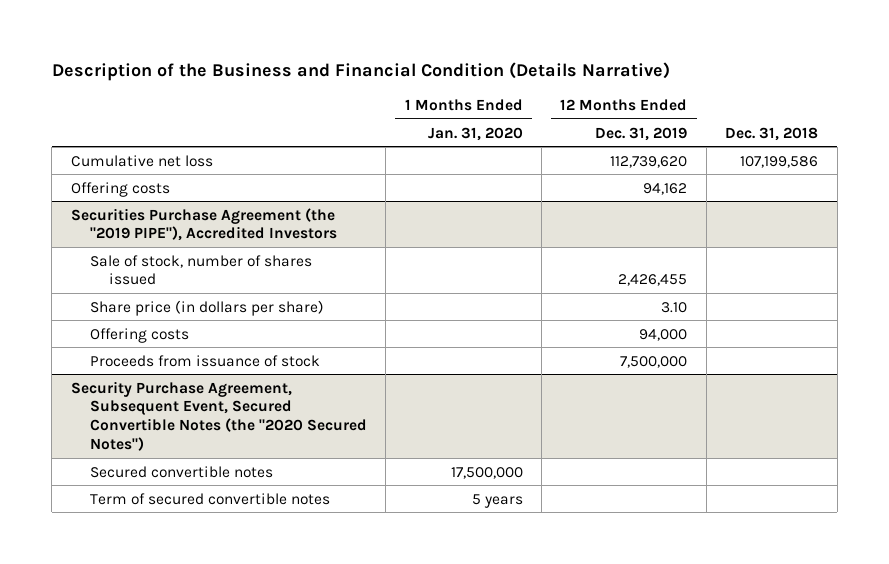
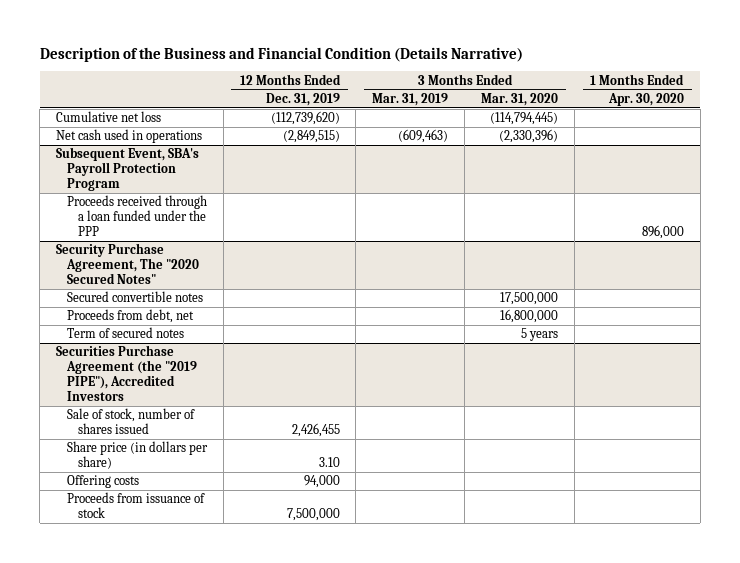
- | 1 Months Ended Jan. 31, 2020 | 12 Months Ended Dec. 31, 2019 | Dec. 31, 2018
+ | 12 Months Ended Dec. 31, 2019 | 3 Months Ended Mar. 31, 2019 | 3 Months Ended Mar. 31, 2020 | 1 Months Ended Apr. 30, 2020
- Cumulative net loss | | 112,739,620 | 107,199,586
- Offering costs | | 94,162 |
+ Cumulative net loss | (112,739,620) | | (114,794,445) |
+ Net cash used in operations | (2,849,515) | (609,463) | (2,330,396) |
+ Subsequent Event, SBA's Payroll Protection Program
+ Proceeds received through a loan funded under the PPP | | | | 896,000
+ Security Purchase Agreement, The "2020 Secured Notes"
+ Secured convertible notes | | | 17,500,000 |
+ Proceeds from debt, net | | | 16,800,000 |
+ Term of secured notes | | | 5 years |
- Security Purchase Agreement, Subsequent Event, Secured Convertible Notes (the "2020 Secured Notes")
- Secured convertible notes | 17,500,000 | |
- Term of secured convertible notes | 5 years | |

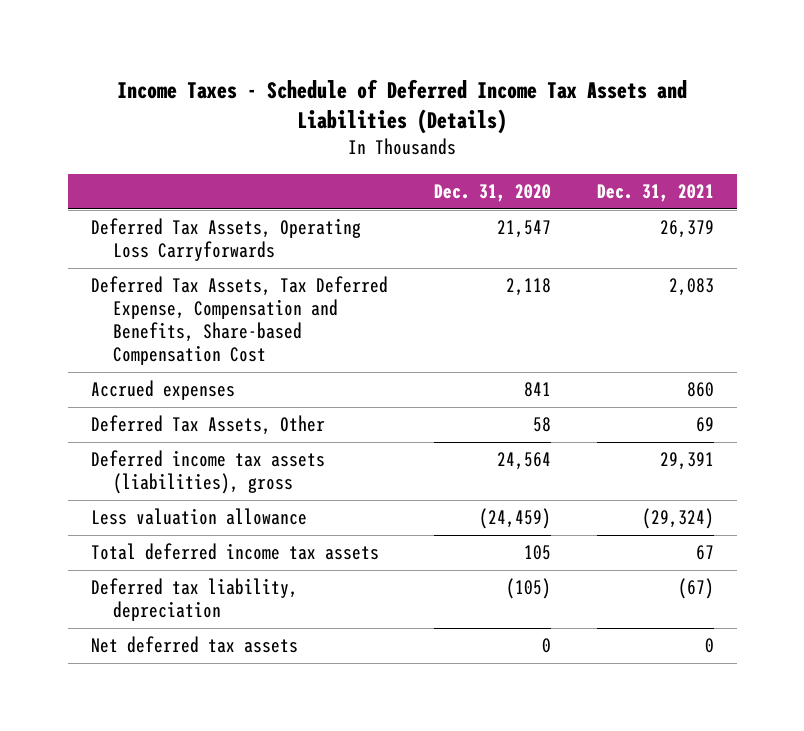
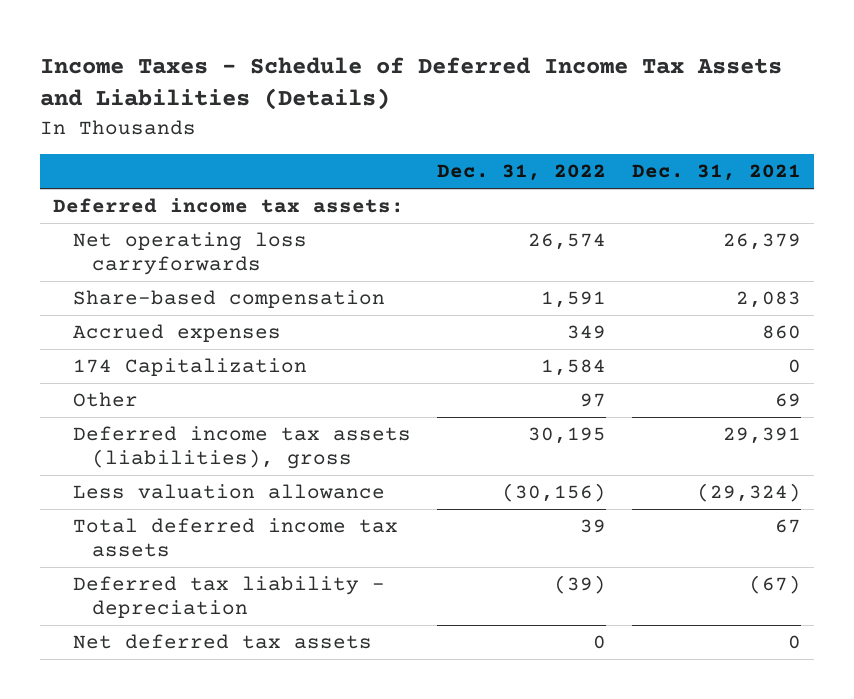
- | Dec. 31, 2020 | Dec. 31, 2021
+ | Dec. 31, 2022 | Dec. 31, 2021
- Deferred Tax Assets, Operating Loss Carryforwards | 21,547 | 26,379
- Deferred Tax Assets, Tax Deferred Expense, Compensation and Benefits, Share-based Compensation Cost | 2,118 | 2,083
+ Deferred income tax assets:
+ Net operating loss carryforwards | 26,574 | 26,379
+ Share-based compensation | 1,591 | 2,083
- Deferred Tax Assets, Other | 58 | 69
+ 174 Capitalization | 1,584 | 0
+ Other | 97 | 69
- Deferred tax liability, depreciation | (105) | (67)
+ Deferred tax liability - depreciation | (39) | (67)

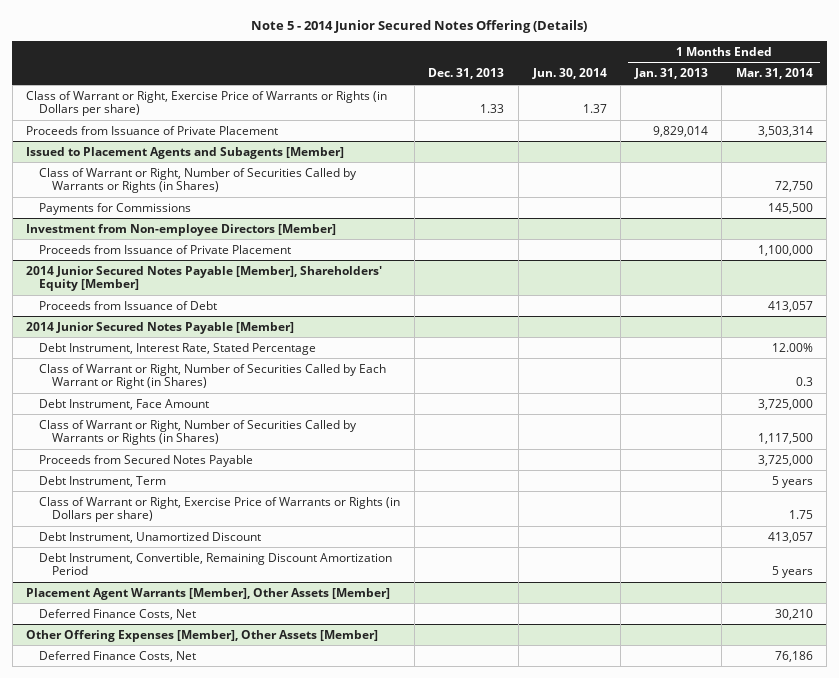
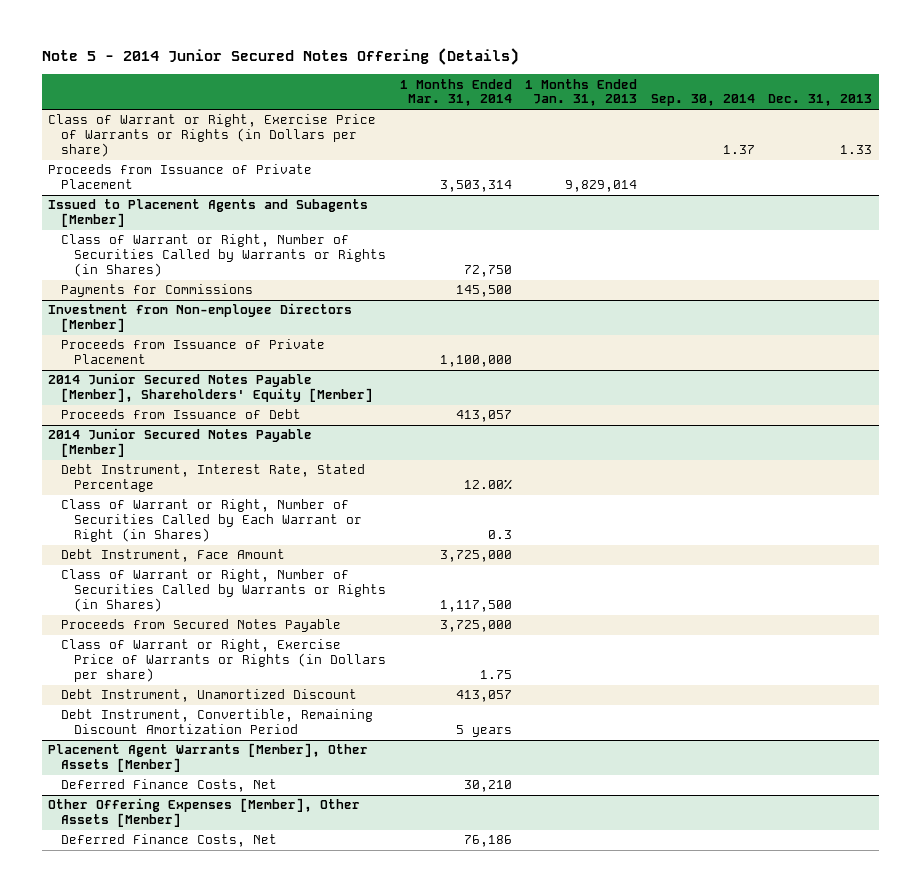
- | Dec. 31, 2013 | Jun. 30, 2014 | 1 Months Ended Jan. 31, 2013 | 1 Months Ended Mar. 31, 2014
+ | 1 Months Ended Mar. 31, 2014 | 1 Months Ended Jan. 31, 2013 | Sep. 30, 2014 | Dec. 31, 2013
@ 2014 Junior Secured Notes Payable [Member]
- Debt Instrument, Term | | | | 5 years

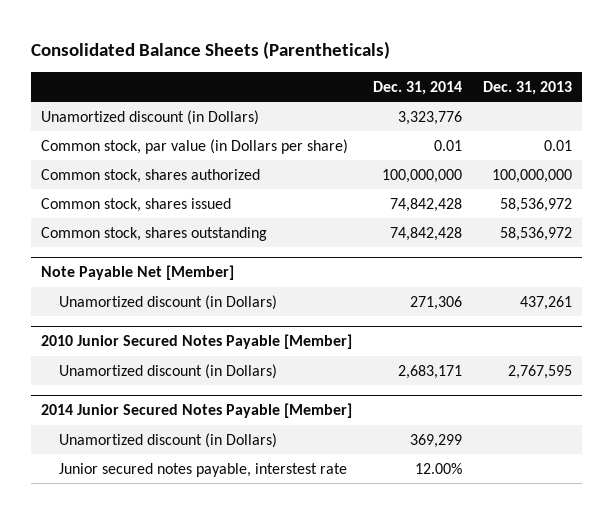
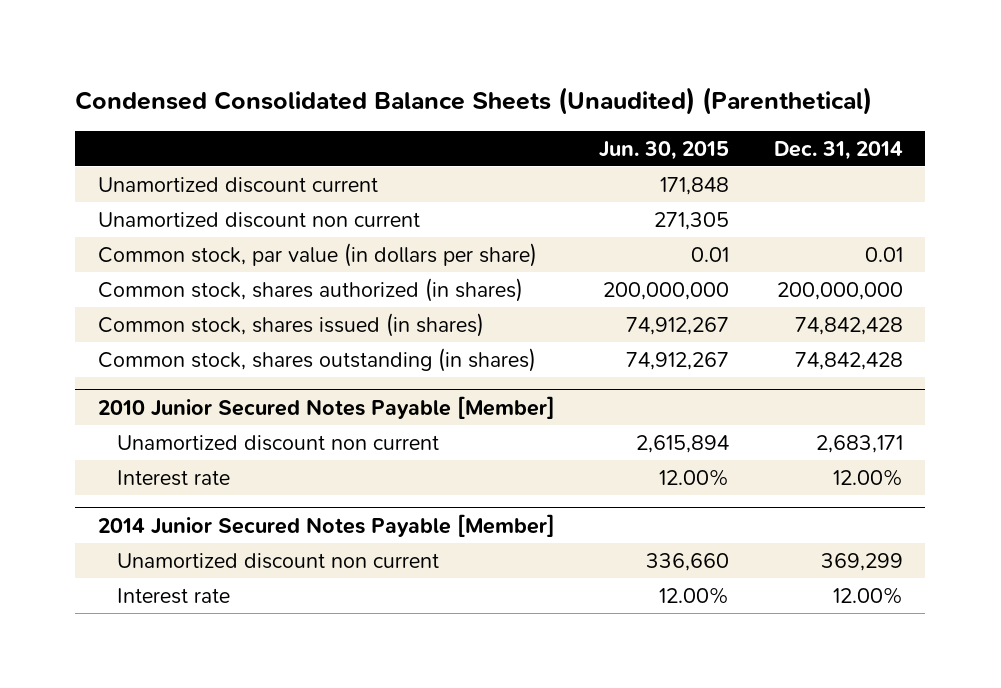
- Consolidated Balance Sheets (Parentheticals)
+ Condensed Consolidated Balance Sheets (Unaudited) (Parenthetical)
- | Dec. 31, 2014 | Dec. 31, 2013
+ | Jun. 30, 2015 | Dec. 31, 2014
- Unamortized discount (in Dollars) | 3,323,776 |
- Common stock, par value (in Dollars per share) | 0.01 | 0.01
- Common stock, shares authorized | 100,000,000 | 100,000,000
- Common stock, shares issued | 74,842,428 | 58,536,972
- Common stock, shares outstanding | 74,842,428 | 58,536,972
- Note Payable Net [Member]
- Unamortized discount (in Dollars) | 271,306 | 437,261
+ Unamortized discount current | 171,848 |
+ Unamortized discount non current | 271,305 |
+ Common stock, par value (in dollars per share) | 0.01 | 0.01
+ Common stock, shares authorized (in shares) | 200,000,000 | 200,000,000
+ Common stock, shares issued (in shares) | 74,912,267 | 74,842,428
+ Common stock, shares outstanding (in shares) | 74,912,267 | 74,842,428
@ 2010 Junior Secured Notes Payable [Member]
- Unamortized discount (in Dollars) | 2,683,171 | 2,767,595
+ Unamortized discount non current | 2,615,894 | 2,683,171
+ Interest rate | 12.00% | 12.00%
@ 2014 Junior Secured Notes Payable [Member]
- Unamortized discount (in Dollars) | 369,299 |
- Junior secured notes payable, interstest rate | 12.00% |
+ Unamortized discount non current | 336,660 | 369,299
+ Interest rate | 12.00% | 12.00%

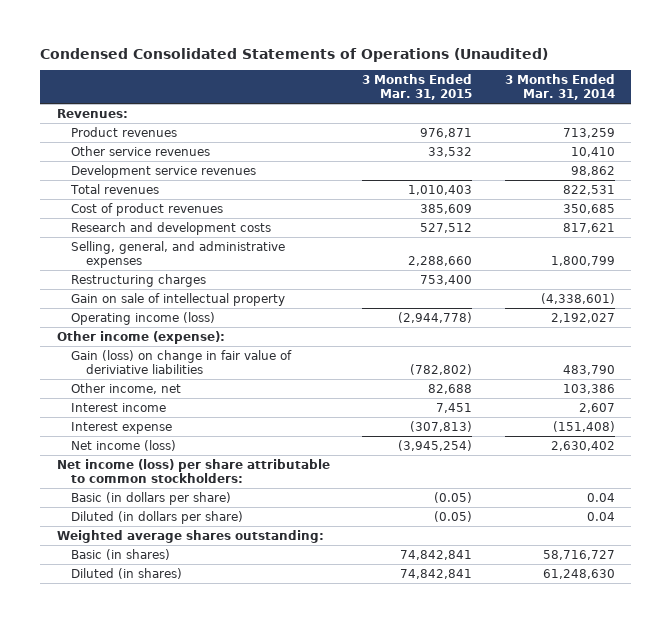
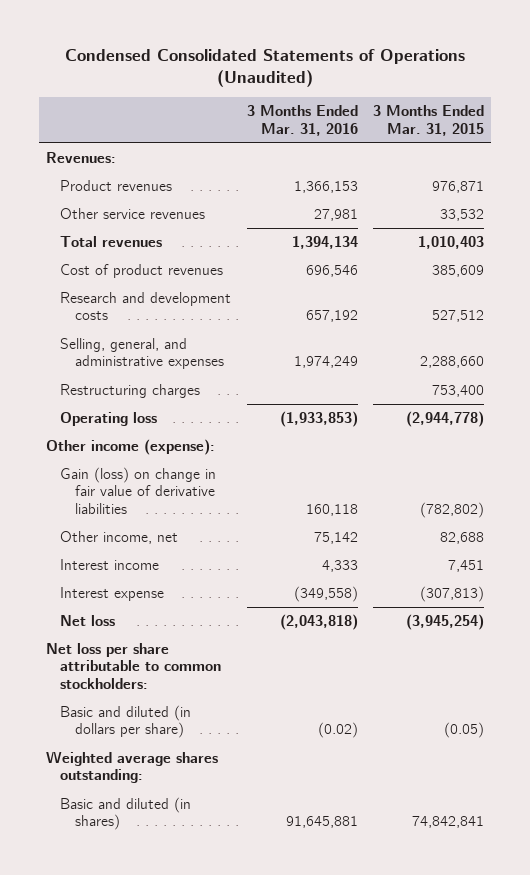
- | 3 Months Ended Mar. 31, 2015 | 3 Months Ended Mar. 31, 2014
+ | 3 Months Ended Mar. 31, 2016 | 3 Months Ended Mar. 31, 2015
- Development service revenues | | 98,862
- Gain on sale of intellectual property | | (4,338,601)
- Operating income (loss) | (2,944,778) | 2,192,027
+ Operating loss | (1,933,853) | (2,944,778)
- Gain (loss) on change in fair value of deriviative liabilities | (782,802) | 483,790
+ Gain (loss) on change in fair value of derivative liabilities | 160,118 | (782,802)
- Net income (loss) | (3,945,254) | 2,630,402
- Net income (loss) per share attributable to common stockholders:
- Basic (in dollars per share) | (0.05) | 0.04
- Diluted (in dollars per share) | (0.05) | 0.04
+ Net loss | (2,043,818) | (3,945,254)
+ Net loss per share attributable to common stockholders:
+ Basic and diluted (in dollars per share) | (0.02) | (0.05)
- Basic (in shares) | 74,842,841 | 58,716,727
- Diluted (in shares) | 74,842,841 | 61,248,630
+ Basic and diluted (in shares) | 91,645,881 | 74,842,841

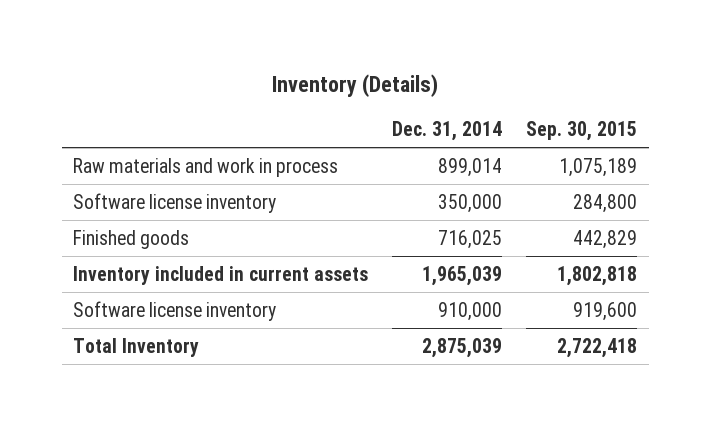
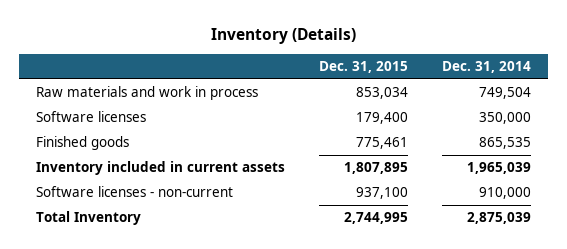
- | Dec. 31, 2014 | Sep. 30, 2015
+ | Dec. 31, 2015 | Dec. 31, 2014
- Raw materials and work in process | 899,014 | 1,075,189
- Software license inventory | 350,000 | 284,800
- Finished goods | 716,025 | 442,829
+ Raw materials and work in process | 853,034 | 749,504
+ Software licenses | 179,400 | 350,000
+ Finished goods | 775,461 | 865,535
- Software license inventory | 910,000 | 919,600
+ Software licenses - non-current | 937,100 | 910,000

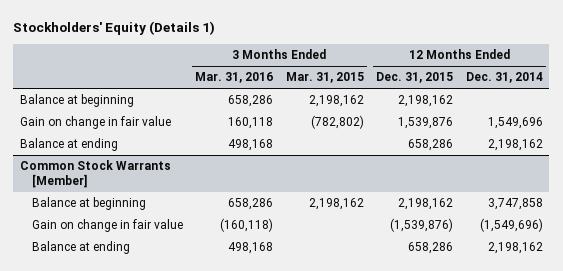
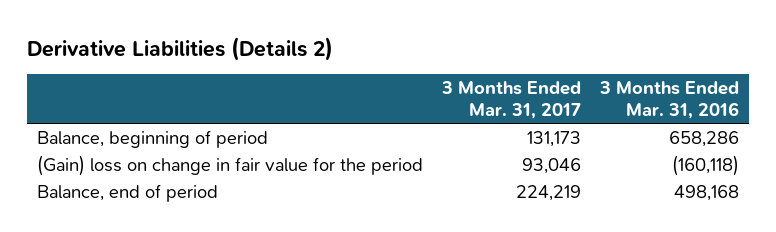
- Stockholders' Equity (Details 1)
+ Derivative Liabilities (Details 2)
- | 3 Months Ended Mar. 31, 2016 | 3 Months Ended Mar. 31, 2015 | 12 Months Ended Dec. 31, 2015 | 12 Months Ended Dec. 31, 2014
+ | 3 Months Ended Mar. 31, 2017 | 3 Months Ended Mar. 31, 2016
- Balance at beginning | 658,286 | 2,198,162 | 2,198,162 |
- Gain on change in fair value | 160,118 | (782,802) | 1,539,876 | 1,549,696
- Balance at ending | 498,168 | | 658,286 | 2,198,162
- Common Stock Warrants [Member]
- Balance at beginning | 658,286 | 2,198,162 | 2,198,162 | 3,747,858
- Gain on change in fair value | (160,118) | | (1,539,876) | (1,549,696)
- Balance at ending | 498,168 | | 658,286 | 2,198,162
+ Balance, beginning of period | 131,173 | 658,286
+ (Gain) loss on change in fair value for the period | 93,046 | (160,118)
+ Balance, end of period | 224,219 | 498,168

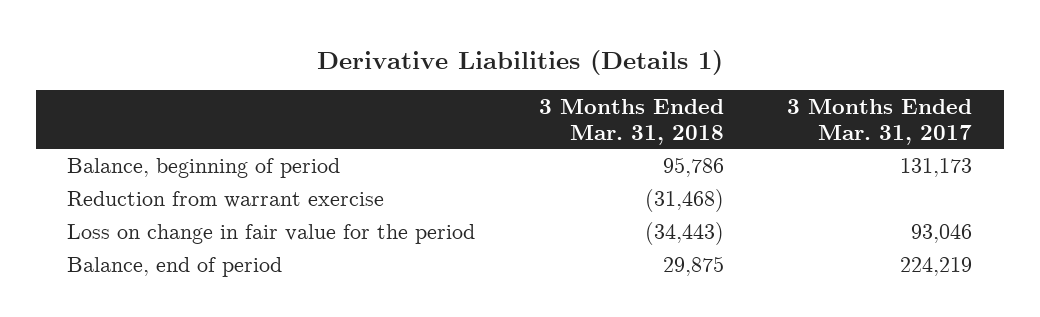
- Derivative Liabilities (Details 2)
+ Derivative Liabilities (Details 1)
- | 3 Months Ended Mar. 31, 2017 | 3 Months Ended Mar. 31, 2016
+ | 3 Months Ended Mar. 31, 2018 | 3 Months Ended Mar. 31, 2017
- (Gain) loss on change in fair value for the period | 93,046 | (160,118)
+ Reduction from warrant exercise | (31,468) |
+ Loss on change in fair value for the period | (34,443) | 93,046

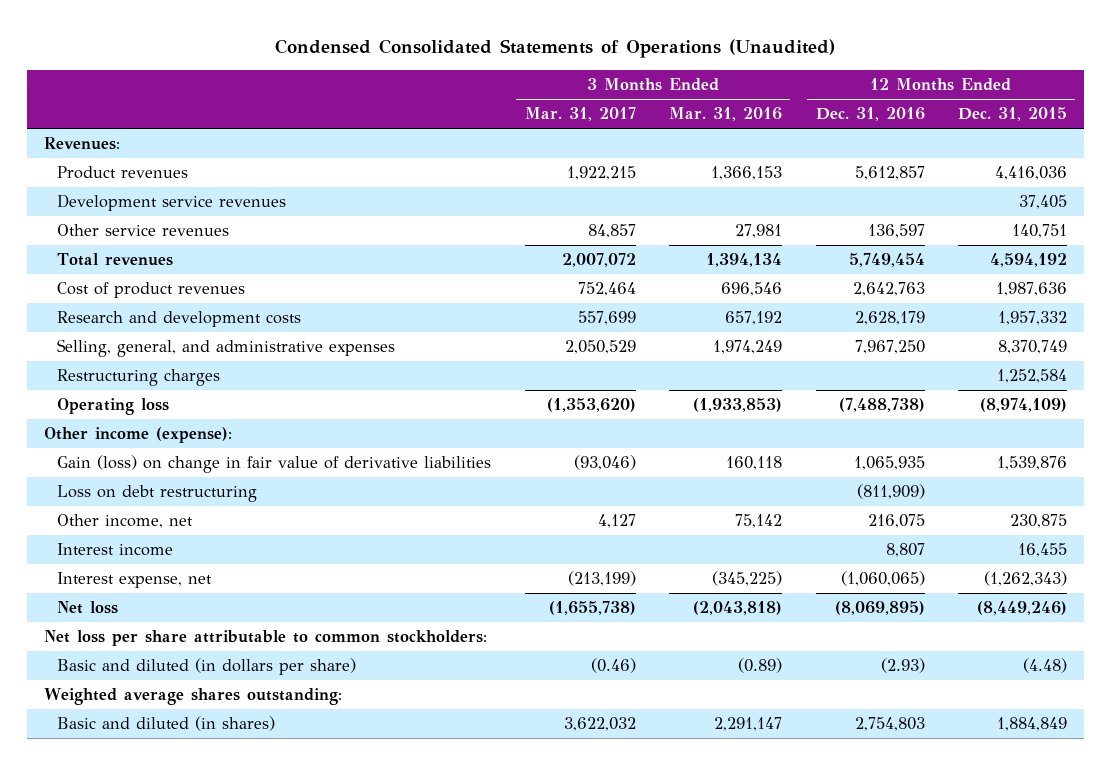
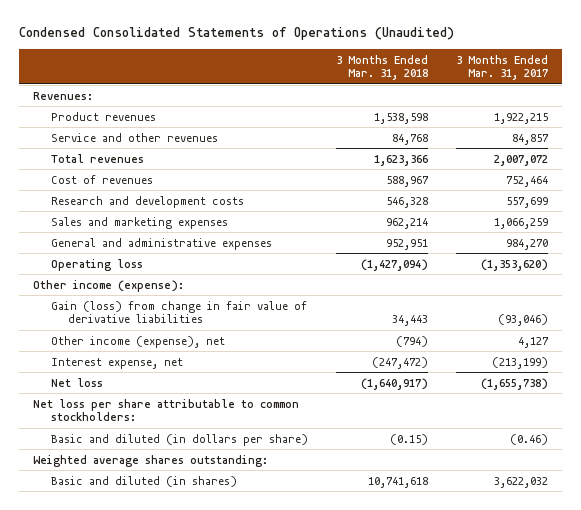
- | 3 Months Ended Mar. 31, 2017 | 3 Months Ended Mar. 31, 2016 | 12 Months Ended Dec. 31, 2016 | 12 Months Ended Dec. 31, 2015
+ | 3 Months Ended Mar. 31, 2018 | 3 Months Ended Mar. 31, 2017
- Development service revenues | | | | 37,405
- Other service revenues | 84,857 | 27,981 | 136,597 | 140,751
+ Service and other revenues | 84,768 | 84,857
- Cost of product revenues | 752,464 | 696,546 | 2,642,763 | 1,987,636
+ Cost of revenues | 588,967 | 752,464
- Selling, general, and administrative expenses | 2,050,529 | 1,974,249 | 7,967,250 | 8,370,749
- Restructuring charges | | | | 1,252,584
+ Sales and marketing expenses | 962,214 | 1,066,259
+ General and administrative expenses | 952,951 | 984,270
- Gain (loss) on change in fair value of derivative liabilities | (93,046) | 160,118 | 1,065,935 | 1,539,876
- Loss on debt restructuring | | | (811,909) |
- Other income, net | 4,127 | 75,142 | 216,075 | 230,875
- Interest income | | | 8,807 | 16,455
+ Gain (loss) from change in fair value of derivative liabilities | 34,443 | (93,046)
+ Other income (expense), net | (794) | 4,127

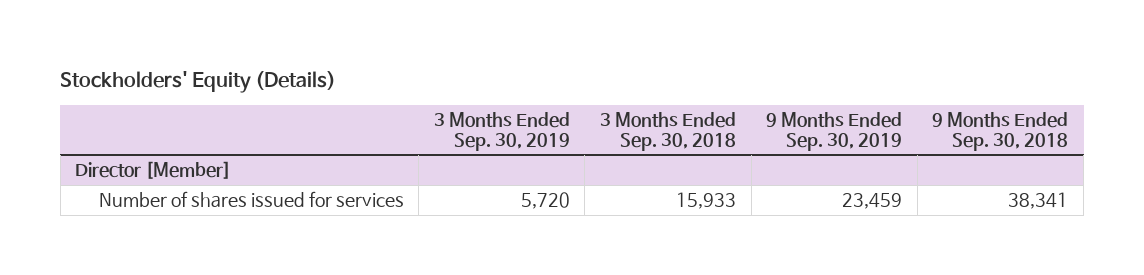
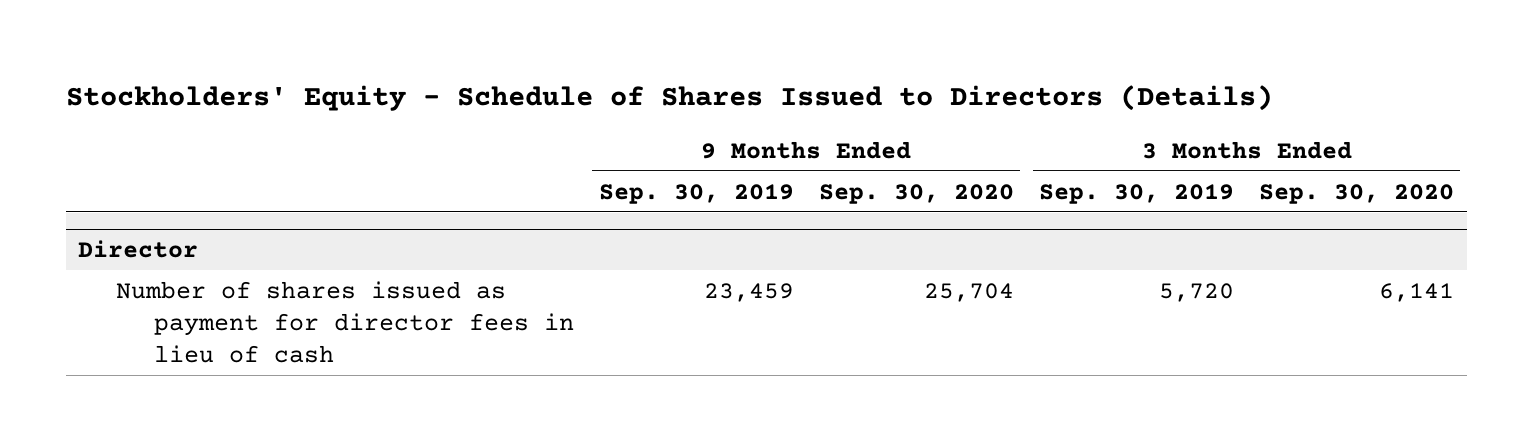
- Stockholders' Equity (Details)
+ Stockholders' Equity - Schedule of Shares Issued to Directors (Details)
- | 3 Months Ended Sep. 30, 2019 | 3 Months Ended Sep. 30, 2018 | 9 Months Ended Sep. 30, 2019 | 9 Months Ended Sep. 30, 2018
+ | 9 Months Ended Sep. 30, 2019 | 9 Months Ended Sep. 30, 2020 | 3 Months Ended Sep. 30, 2019 | 3 Months Ended Sep. 30, 2020
- Director [Member]
- Number of shares issued for services | 5,720 | 15,933 | 23,459 | 38,341
+ Director
+ Number of shares issued as payment for director fees in lieu of cash | 23,459 | 25,704 | 5,720 | 6,141

